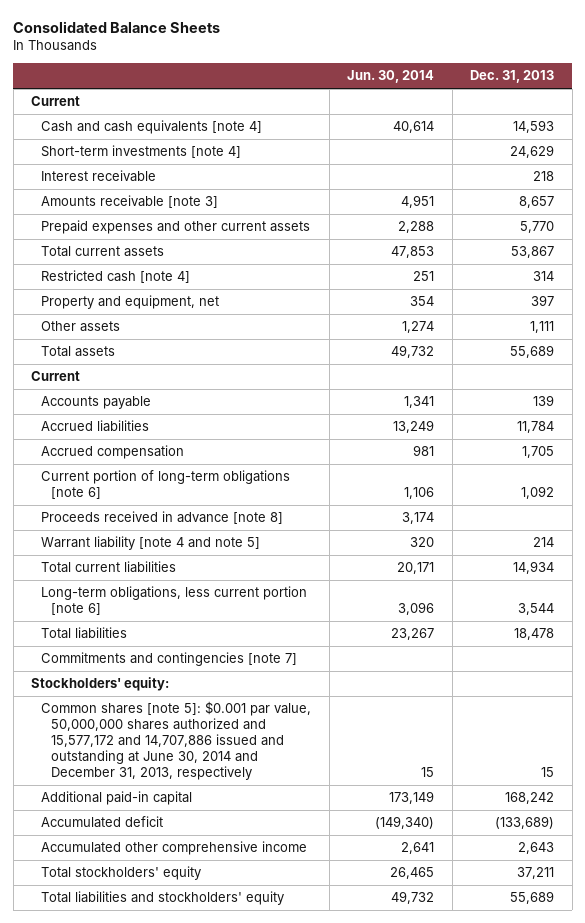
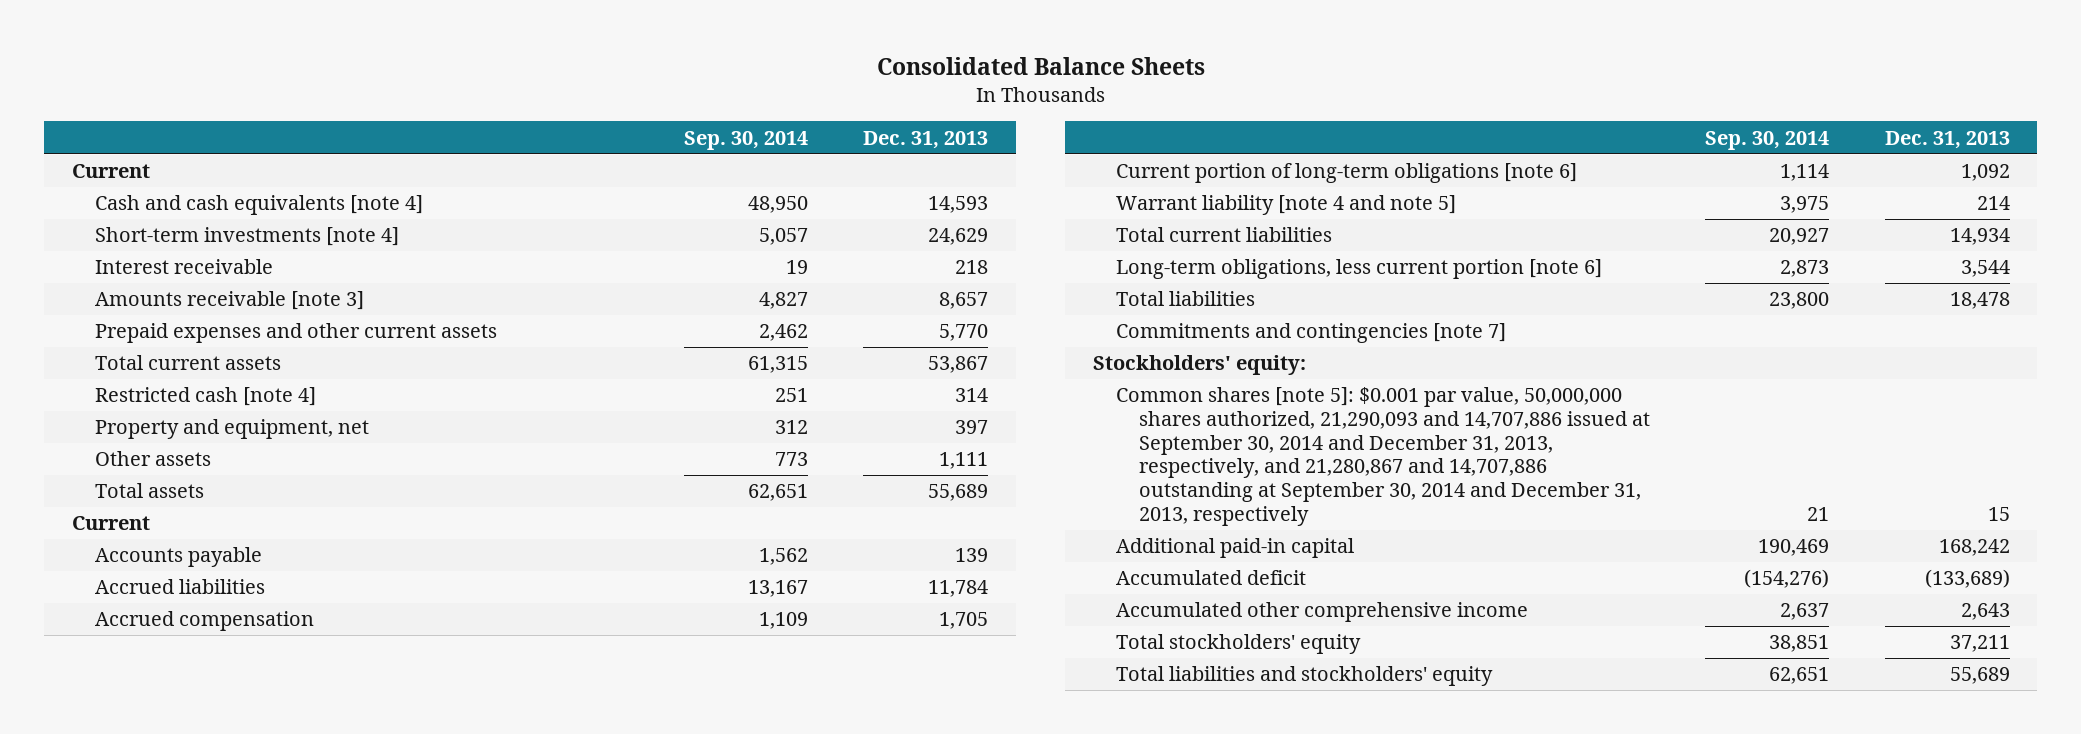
- | Jun. 30, 2014 | Dec. 31, 2013
+ | Sep. 30, 2014 | Dec. 31, 2013
- Proceeds received in advance [note 8] | 3,174 |
- Common shares [note 5]: $0.001 par value, 50,000,000 shares authorized and 15,577,172 and 14,707,886 issued and outstanding at June 30, 2014 and December 31, 2013, respectively | 15 | 15
+ Common shares [note 5]: $0.001 par value, 50,000,000 shares authorized, 21,290,093 and 14,707,886 issued at September 30, 2014 and December 31, 2013, respectively, and 21,280,867 and 14,707,886 outstanding at September 30, 2014 and December 31, 2013, respectively | 21 | 15

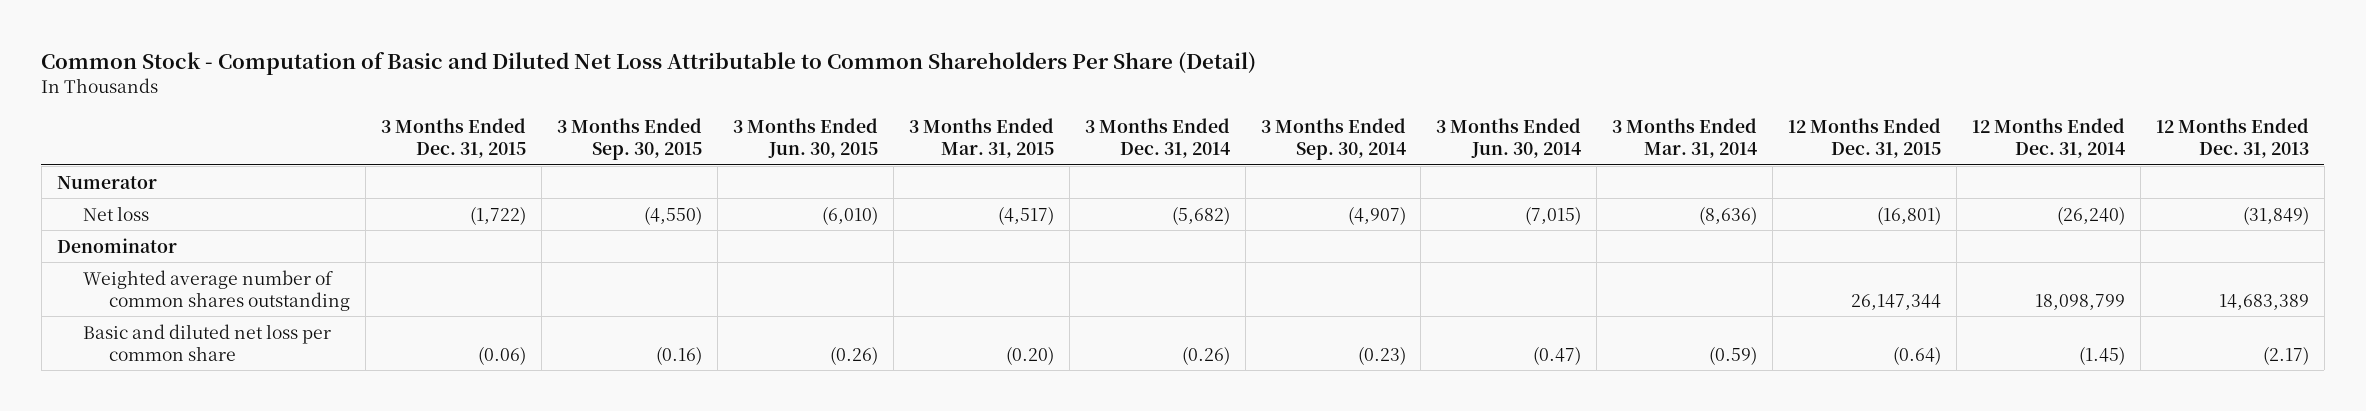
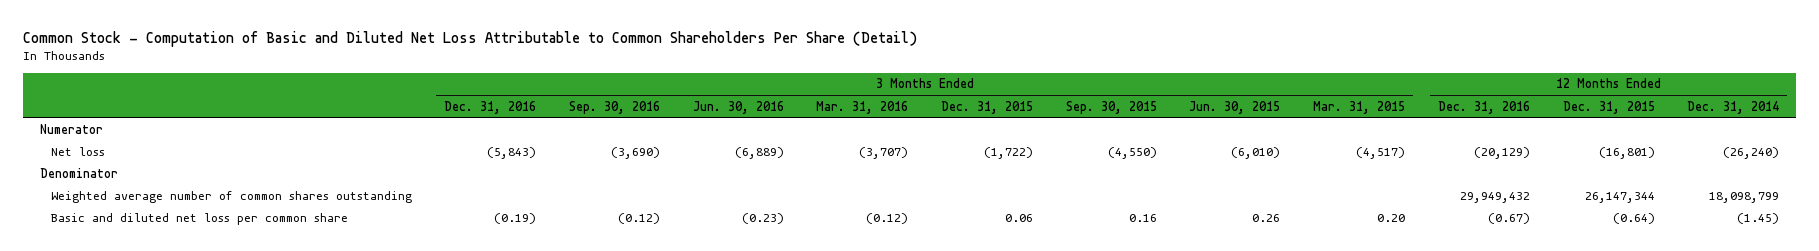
- | 3 Months Ended Dec. 31, 2015 | 3 Months Ended Sep. 30, 2015 | 3 Months Ended Jun. 30, 2015 | 3 Months Ended Mar. 31, 2015 | 3 Months Ended Dec. 31, 2014 | 3 Months Ended Sep. 30, 2014 | 3 Months Ended Jun. 30, 2014 | 3 Months Ended Mar. 31, 2014 | 12 Months Ended Dec. 31, 2015 | 12 Months Ended Dec. 31, 2014 | 12 Months Ended Dec. 31, 2013
+ | 3 Months Ended Dec. 31, 2016 | 3 Months Ended Sep. 30, 2016 | 3 Months Ended Jun. 30, 2016 | 3 Months Ended Mar. 31, 2016 | 3 Months Ended Dec. 31, 2015 | 3 Months Ended Sep. 30, 2015 | 3 Months Ended Jun. 30, 2015 | 3 Months Ended Mar. 31, 2015 | 12 Months Ended Dec. 31, 2016 | 12 Months Ended Dec. 31, 2015 | 12 Months Ended Dec. 31, 2014
- Basic and diluted net loss per common share | (0.06) | (0.16) | (0.26) | (0.20) | (0.26) | (0.23) | (0.47) | (0.59) | (0.64) | (1.45) | (2.17)
+ Basic and diluted net loss per common share | (0.19) | (0.12) | (0.23) | (0.12) | 0.06 | 0.16 | 0.26 | 0.20 | (0.67) | (0.64) | (1.45)

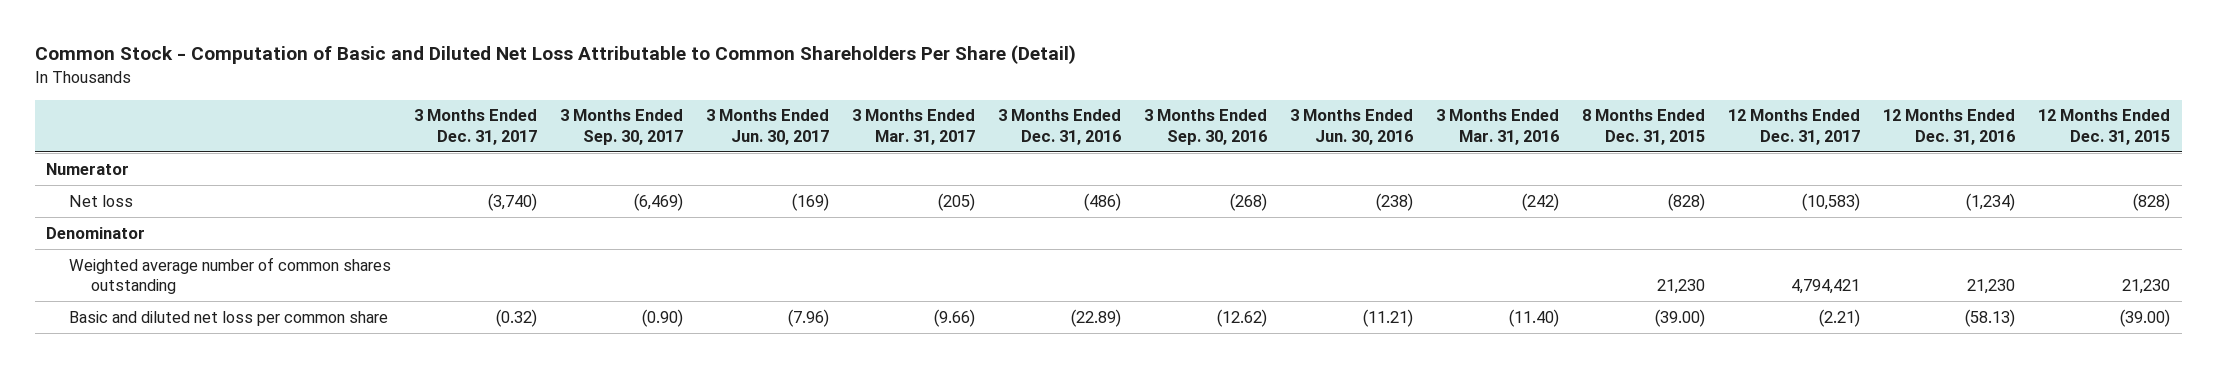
- | 3 Months Ended Dec. 31, 2016 | 3 Months Ended Sep. 30, 2016 | 3 Months Ended Jun. 30, 2016 | 3 Months Ended Mar. 31, 2016 | 3 Months Ended Dec. 31, 2015 | 3 Months Ended Sep. 30, 2015 | 3 Months Ended Jun. 30, 2015 | 3 Months Ended Mar. 31, 2015 | 12 Months Ended Dec. 31, 2016 | 12 Months Ended Dec. 31, 2015 | 12 Months Ended Dec. 31, 2014
+ | 3 Months Ended Dec. 31, 2017 | 3 Months Ended Sep. 30, 2017 | 3 Months Ended Jun. 30, 2017 | 3 Months Ended Mar. 31, 2017 | 3 Months Ended Dec. 31, 2016 | 3 Months Ended Sep. 30, 2016 | 3 Months Ended Jun. 30, 2016 | 3 Months Ended Mar. 31, 2016 | 8 Months Ended Dec. 31, 2015 | 12 Months Ended Dec. 31, 2017 | 12 Months Ended Dec. 31, 2016 | 12 Months Ended Dec. 31, 2015
- Net loss | (5,843) | (3,690) | (6,889) | (3,707) | (1,722) | (4,550) | (6,010) | (4,517) | (20,129) | (16,801) | (26,240)
+ Net loss | (3,740) | (6,469) | (169) | (205) | (486) | (268) | (238) | (242) | (828) | (10,583) | (1,234) | (828)
- Weighted average number of common shares outstanding | | | | | | | | | 29,949,432 | 26,147,344 | 18,098,799
- Basic and diluted net loss per common share | (0.19) | (0.12) | (0.23) | (0.12) | 0.06 | 0.16 | 0.26 | 0.20 | (0.67) | (0.64) | (1.45)
+ Weighted average number of common shares outstanding | | | | | | | | | 21,230 | 4,794,421 | 21,230 | 21,230
+ Basic and diluted net loss per common share | (0.32) | (0.90) | (7.96) | (9.66) | (22.89) | (12.62) | (11.21) | (11.40) | (39.00) | (2.21) | (58.13) | (39.00)

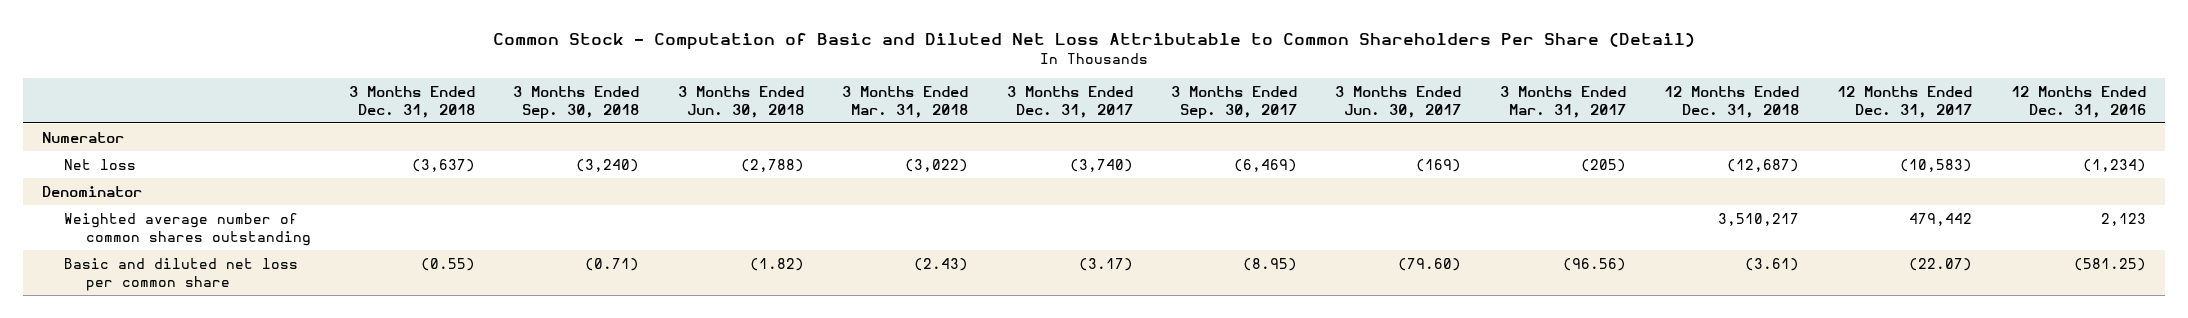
- | 3 Months Ended Dec. 31, 2017 | 3 Months Ended Sep. 30, 2017 | 3 Months Ended Jun. 30, 2017 | 3 Months Ended Mar. 31, 2017 | 3 Months Ended Dec. 31, 2016 | 3 Months Ended Sep. 30, 2016 | 3 Months Ended Jun. 30, 2016 | 3 Months Ended Mar. 31, 2016 | 8 Months Ended Dec. 31, 2015 | 12 Months Ended Dec. 31, 2017 | 12 Months Ended Dec. 31, 2016 | 12 Months Ended Dec. 31, 2015
+ | 3 Months Ended Dec. 31, 2018 | 3 Months Ended Sep. 30, 2018 | 3 Months Ended Jun. 30, 2018 | 3 Months Ended Mar. 31, 2018 | 3 Months Ended Dec. 31, 2017 | 3 Months Ended Sep. 30, 2017 | 3 Months Ended Jun. 30, 2017 | 3 Months Ended Mar. 31, 2017 | 12 Months Ended Dec. 31, 2018 | 12 Months Ended Dec. 31, 2017 | 12 Months Ended Dec. 31, 2016
- Weighted average number of common shares outstanding | | | | | | | | | 21,230 | 4,794,421 | 21,230 | 21,230
- Basic and diluted net loss per common share | (0.32) | (0.90) | (7.96) | (9.66) | (22.89) | (12.62) | (11.21) | (11.40) | (39.00) | (2.21) | (58.13) | (39.00)
+ Weighted average number of common shares outstanding | | | | | | | | | 3,510,217 | 479,442 | 2,123
+ Basic and diluted net loss per common share | (0.55) | (0.71) | (1.82) | (2.43) | (3.17) | (8.95) | (79.60) | (96.56) | (3.61) | (22.07) | (581.25)

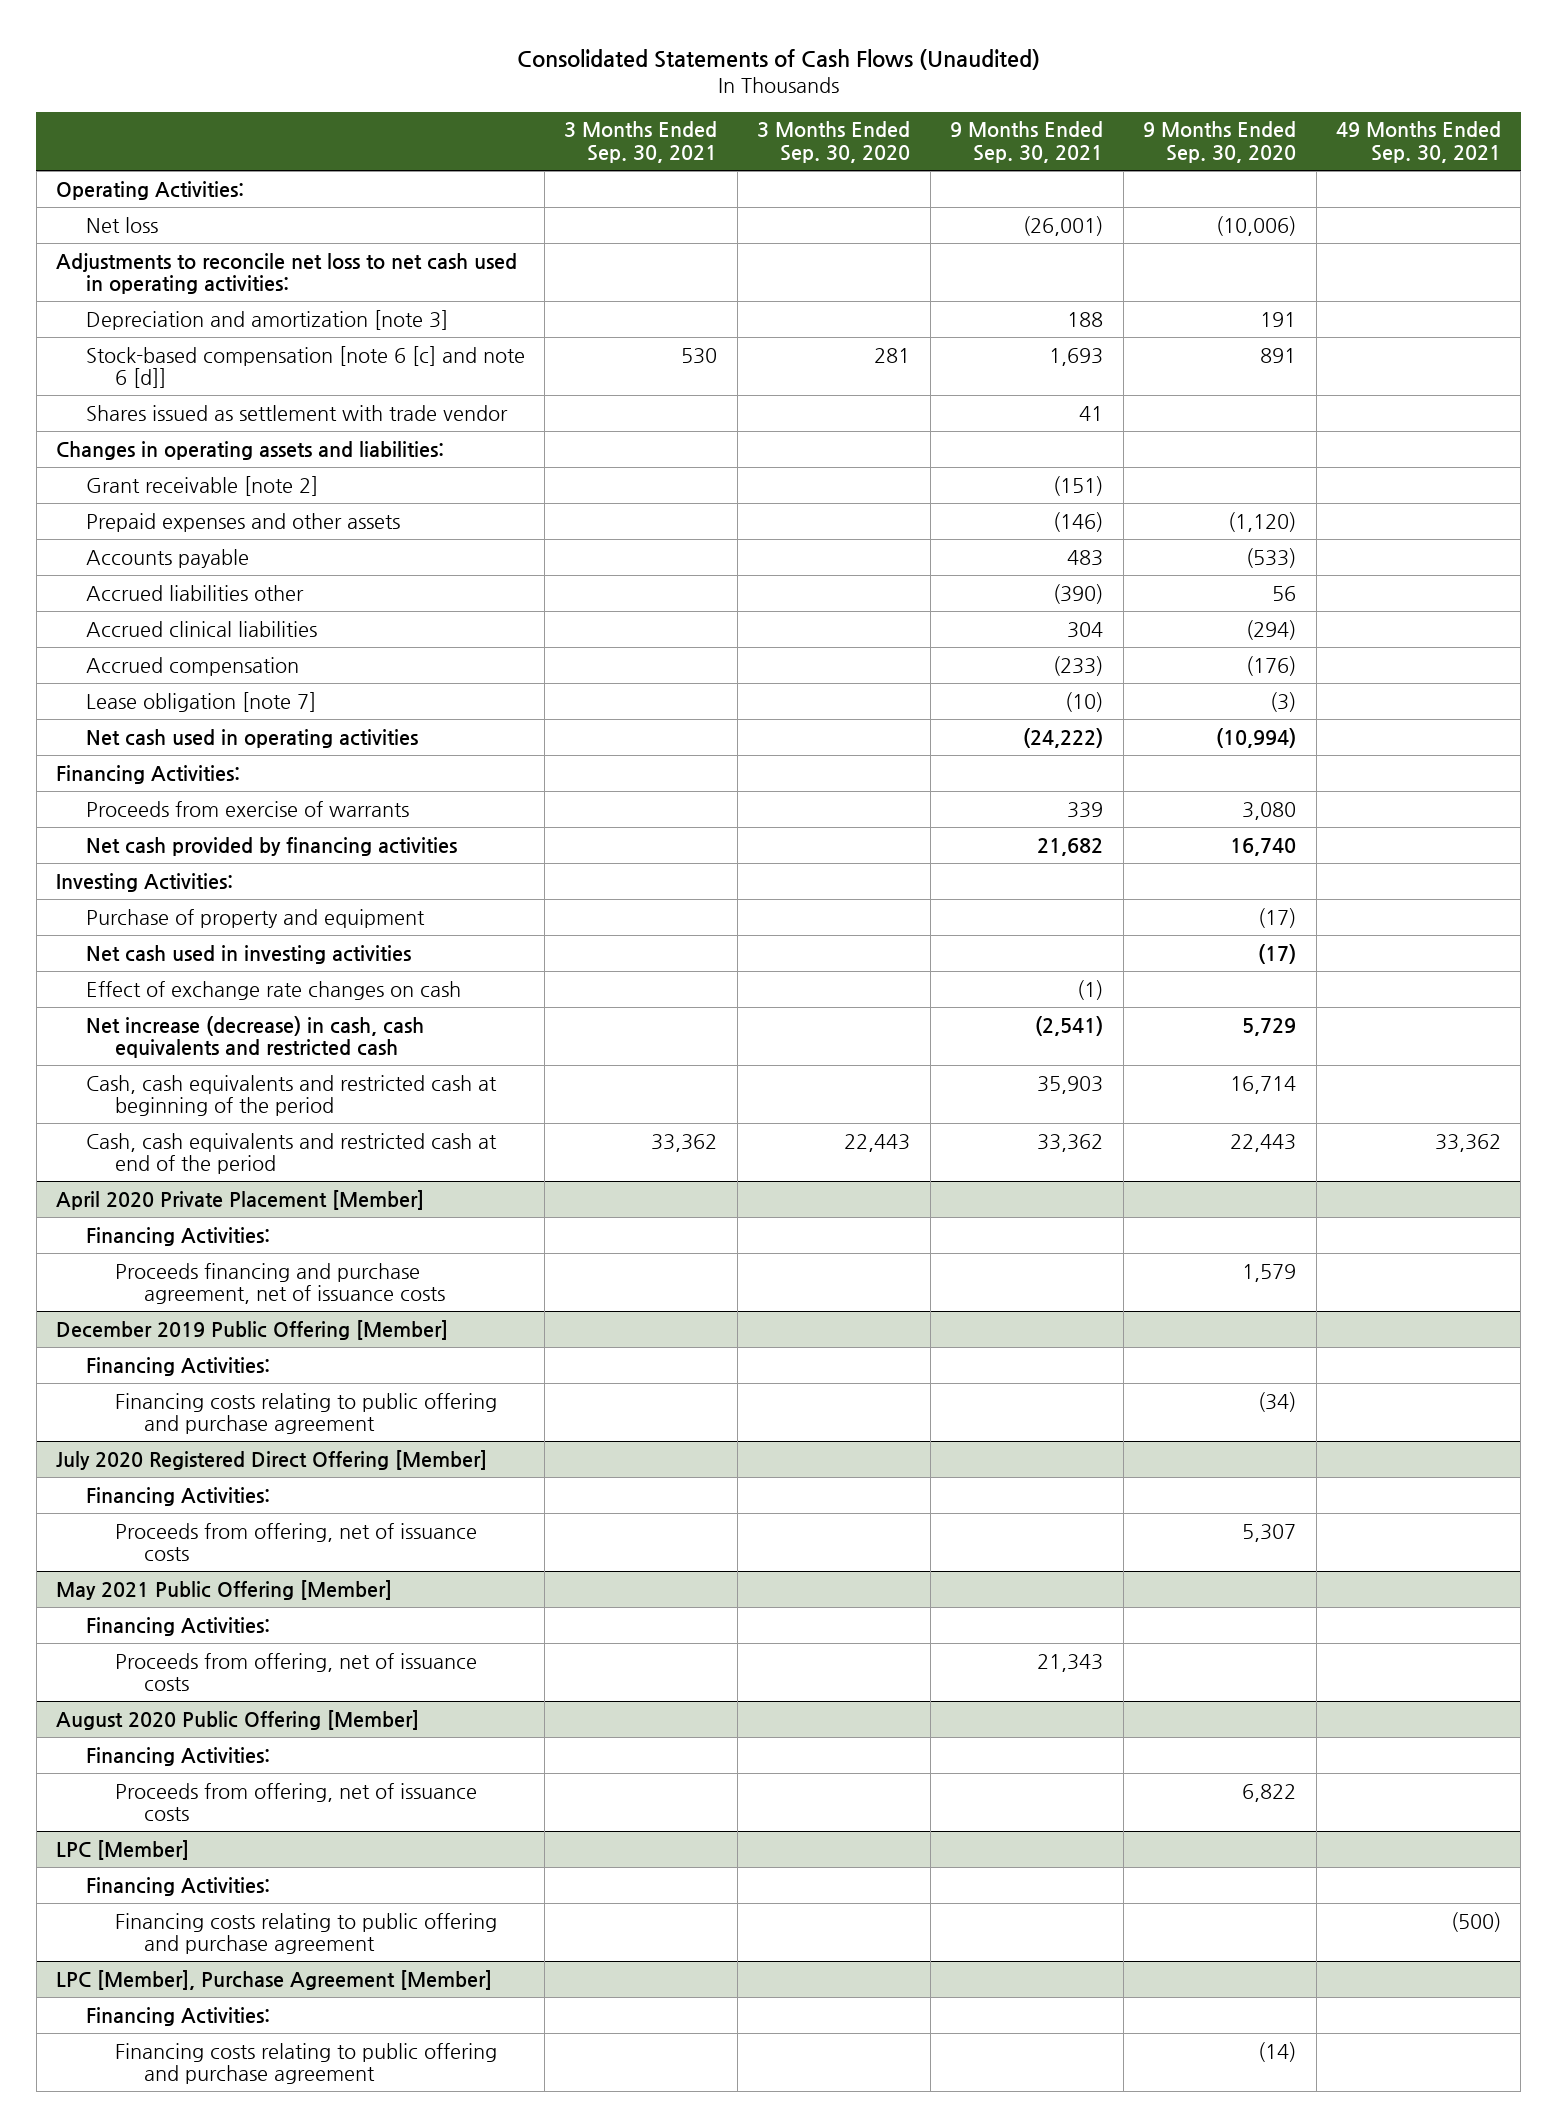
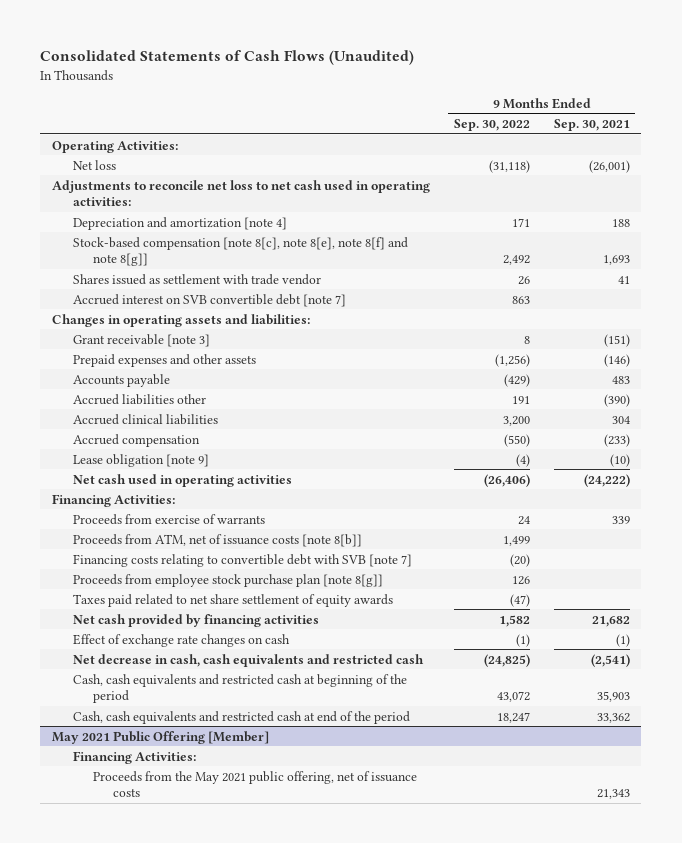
- | 3 Months Ended Sep. 30, 2021 | 3 Months Ended Sep. 30, 2020 | 9 Months Ended Sep. 30, 2021 | 9 Months Ended Sep. 30, 2020 | 49 Months Ended Sep. 30, 2021
+ | 9 Months Ended Sep. 30, 2022 | 9 Months Ended Sep. 30, 2021
- Depreciation and amortization [note 3] | | | 188 | 191 |
- Stock-based compensation [note 6 [c] and note 6 [d]] | 530 | 281 | 1,693 | 891 |
+ Depreciation and amortization [note 4] | 171 | 188
+ Stock-based compensation [note 8[c], note 8[e], note 8[f] and note 8[g]] | 2,492 | 1,693
+ Accrued interest on SVB convertible debt [note 7] | 863 |
- Grant receivable [note 2] | | | (151) | |
+ Grant receivable [note 3] | 8 | (151)
- Lease obligation [note 7] | | | (10) | (3) |
+ Lease obligation [note 9] | (4) | (10)
+ Proceeds from ATM, net of issuance costs [note 8[b]] | 1,499 |
+ Financing costs relating to convertible debt with SVB [note 7] | (20) |
+ Proceeds from employee stock purchase plan [note 8[g]] | 126 |
+ Taxes paid related to net share settlement of equity awards | (47) |
- Investing Activities:
- Purchase of property and equipment | | | | (17) |
- Net cash used in investing activities | | | | (17) |
- Net increase (decrease) in cash, cash equivalents and restricted cash | | | (2,541) | 5,729 |
+ Net decrease in cash, cash equivalents and restricted cash | (24,825) | (2,541)
- April 2020 Private Placement [Member]
- Financing Activities:
- Proceeds financing and purchase agreement, net of issuance costs | | | | 1,579 |
- December 2019 Public Offering [Member]
- Financing Activities:
- Financing costs relating to public offering and purchase agreement | | | | (34) |
- July 2020 Registered Direct Offering [Member]
- Financing Activities:
- Proceeds from offering, net of issuance costs | | | | 5,307 |
@ May 2021 Public Offering [Member]
- Proceeds from offering, net of issuance costs | | | 21,343 | |
- August 2020 Public Offering [Member]
- Financing Activities:
- Proceeds from offering, net of issuance costs | | | | 6,822 |
- LPC [Member]
- Financing Activities:
- Financing costs relating to public offering and purchase agreement | | | | | (500)
- LPC [Member], Purchase Agreement [Member]
- Financing Activities:
- Financing costs relating to public offering and purchase agreement | | | | (14) |
@ May 2021 Public Offering [Member]
+ Proceeds from the May 2021 public offering, net of issuance costs | | 21,343

